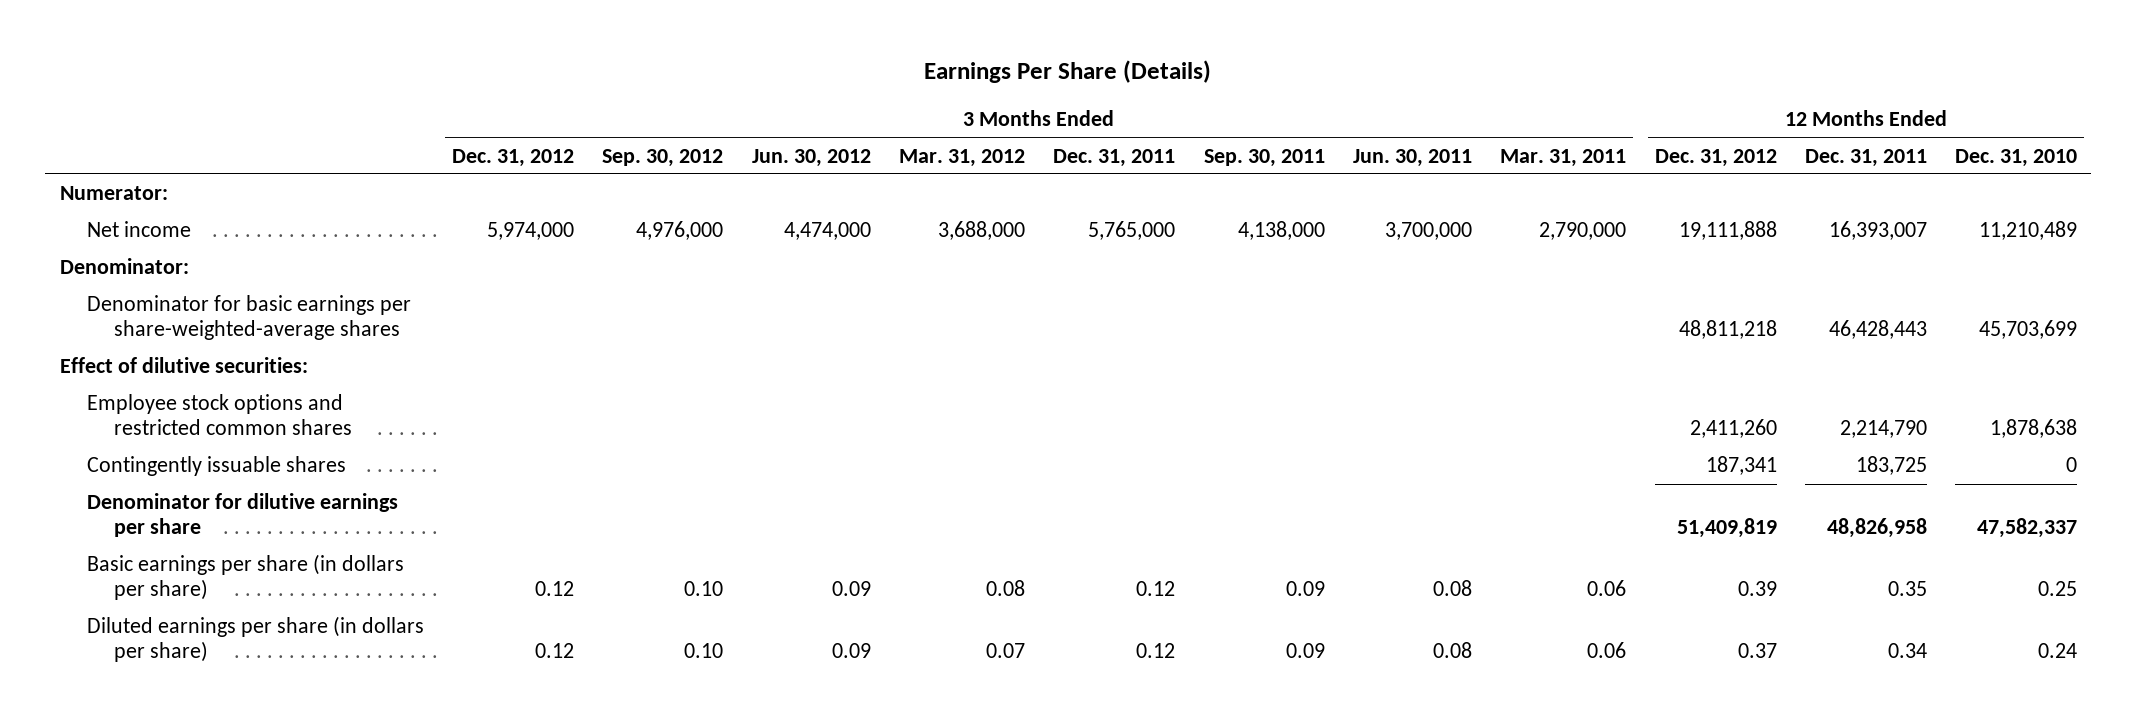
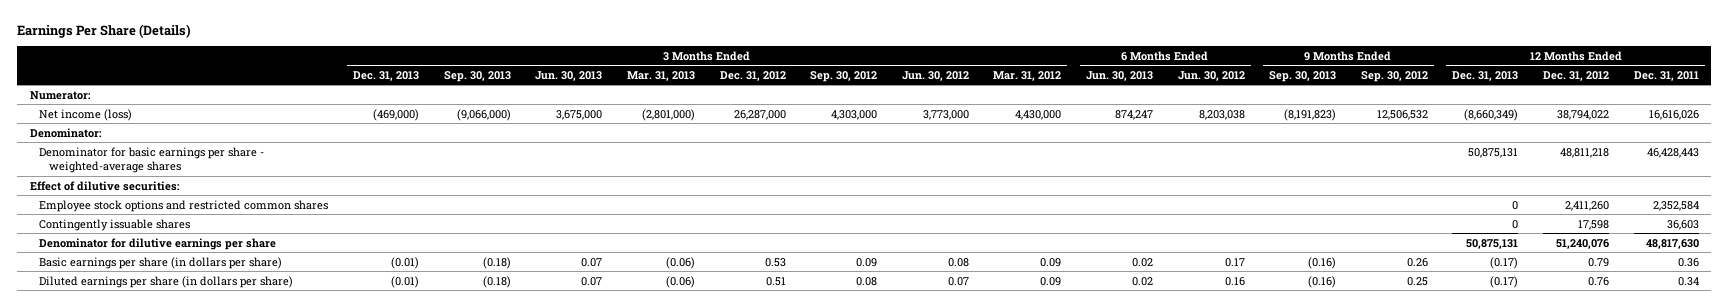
- | 3 Months Ended Dec. 31, 2012 | 3 Months Ended Sep. 30, 2012 | 3 Months Ended Jun. 30, 2012 | 3 Months Ended Mar. 31, 2012 | 3 Months Ended Dec. 31, 2011 | 3 Months Ended Sep. 30, 2011 | 3 Months Ended Jun. 30, 2011 | 3 Months Ended Mar. 31, 2011 | 12 Months Ended Dec. 31, 2012 | 12 Months Ended Dec. 31, 2011 | 12 Months Ended Dec. 31, 2010
+ | 3 Months Ended Dec. 31, 2013 | 3 Months Ended Sep. 30, 2013 | 3 Months Ended Jun. 30, 2013 | 3 Months Ended Mar. 31, 2013 | 3 Months Ended Dec. 31, 2012 | 3 Months Ended Sep. 30, 2012 | 3 Months Ended Jun. 30, 2012 | 3 Months Ended Mar. 31, 2012 | 6 Months Ended Jun. 30, 2013 | 6 Months Ended Jun. 30, 2012 | 9 Months Ended Sep. 30, 2013 | 9 Months Ended Sep. 30, 2012 | 12 Months Ended Dec. 31, 2013 | 12 Months Ended Dec. 31, 2012 | 12 Months Ended Dec. 31, 2011
- Net income | 5,974,000 | 4,976,000 | 4,474,000 | 3,688,000 | 5,765,000 | 4,138,000 | 3,700,000 | 2,790,000 | 19,111,888 | 16,393,007 | 11,210,489
+ Net income (loss) | (469,000) | (9,066,000) | 3,675,000 | (2,801,000) | 26,287,000 | 4,303,000 | 3,773,000 | 4,430,000 | 874,247 | 8,203,038 | (8,191,823) | 12,506,532 | (8,660,349) | 38,794,022 | 16,616,026
- Denominator for basic earnings per share-weighted-average shares | | | | | | | | | 48,811,218 | 46,428,443 | 45,703,699
+ Denominator for basic earnings per share - weighted-average shares | | | | | | | | | | | | | 50,875,131 | 48,811,218 | 46,428,443
- Employee stock options and restricted common shares | | | | | | | | | 2,411,260 | 2,214,790 | 1,878,638
- Contingently issuable shares | | | | | | | | | 187,341 | 183,725 | 0
- Denominator for dilutive earnings per share | | | | | | | | | 51,409,819 | 48,826,958 | 47,582,337
- Basic earnings per share (in dollars per share) | 0.12 | 0.10 | 0.09 | 0.08 | 0.12 | 0.09 | 0.08 | 0.06 | 0.39 | 0.35 | 0.25
- Diluted earnings per share (in dollars per share) | 0.12 | 0.10 | 0.09 | 0.07 | 0.12 | 0.09 | 0.08 | 0.06 | 0.37 | 0.34 | 0.24
+ Employee stock options and restricted common shares | | | | | | | | | | | | | 0 | 2,411,260 | 2,352,584
+ Contingently issuable shares | | | | | | | | | | | | | 0 | 17,598 | 36,603
+ Denominator for dilutive earnings per share | | | | | | | | | | | | | 50,875,131 | 51,240,076 | 48,817,630
+ Basic earnings per share (in dollars per share) | (0.01) | (0.18) | 0.07 | (0.06) | 0.53 | 0.09 | 0.08 | 0.09 | 0.02 | 0.17 | (0.16) | 0.26 | (0.17) | 0.79 | 0.36
+ Diluted earnings per share (in dollars per share) | (0.01) | (0.18) | 0.07 | (0.06) | 0.51 | 0.08 | 0.07 | 0.09 | 0.02 | 0.16 | (0.16) | 0.25 | (0.17) | 0.76 | 0.34

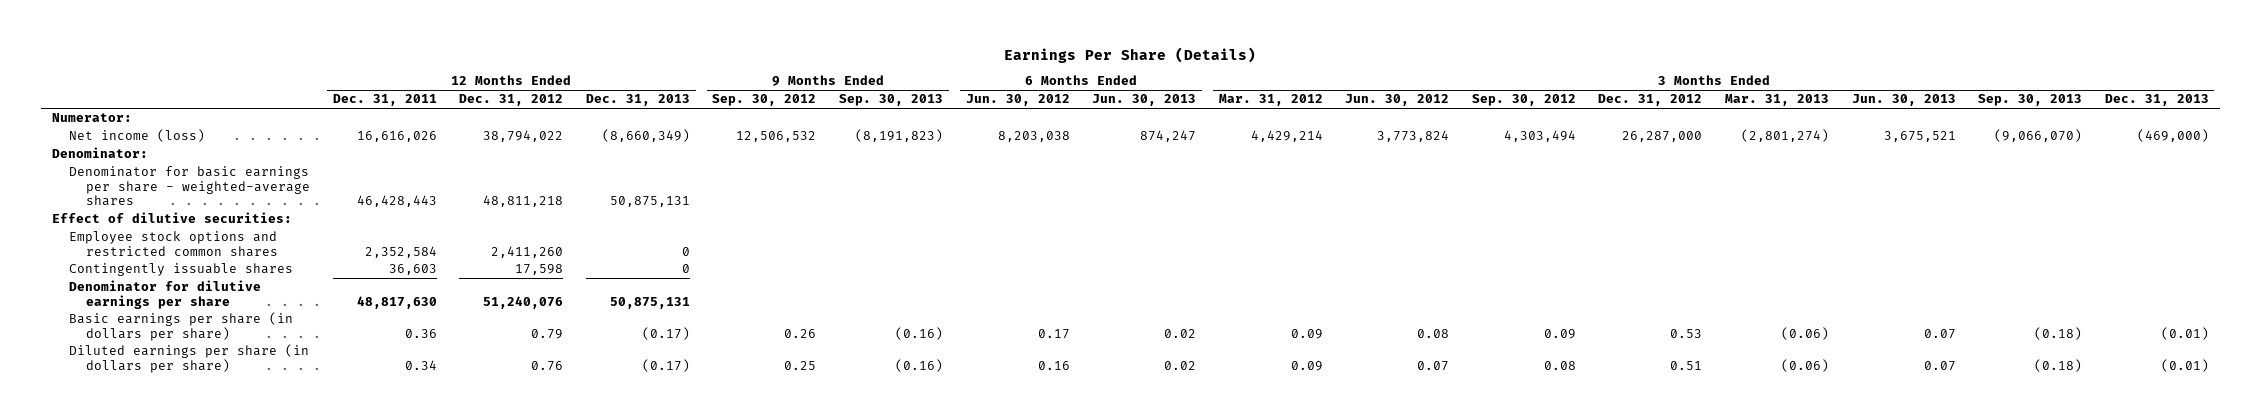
- | 3 Months Ended Dec. 31, 2013 | 3 Months Ended Sep. 30, 2013 | 3 Months Ended Jun. 30, 2013 | 3 Months Ended Mar. 31, 2013 | 3 Months Ended Dec. 31, 2012 | 3 Months Ended Sep. 30, 2012 | 3 Months Ended Jun. 30, 2012 | 3 Months Ended Mar. 31, 2012 | 6 Months Ended Jun. 30, 2013 | 6 Months Ended Jun. 30, 2012 | 9 Months Ended Sep. 30, 2013 | 9 Months Ended Sep. 30, 2012 | 12 Months Ended Dec. 31, 2013 | 12 Months Ended Dec. 31, 2012 | 12 Months Ended Dec. 31, 2011
+ | 12 Months Ended Dec. 31, 2011 | 12 Months Ended Dec. 31, 2012 | 12 Months Ended Dec. 31, 2013 | 9 Months Ended Sep. 30, 2012 | 9 Months Ended Sep. 30, 2013 | 6 Months Ended Jun. 30, 2012 | 6 Months Ended Jun. 30, 2013 | 3 Months Ended Mar. 31, 2012 | 3 Months Ended Jun. 30, 2012 | 3 Months Ended Sep. 30, 2012 | 3 Months Ended Dec. 31, 2012 | 3 Months Ended Mar. 31, 2013 | 3 Months Ended Jun. 30, 2013 | 3 Months Ended Sep. 30, 2013 | 3 Months Ended Dec. 31, 2013
- Net income (loss) | (469,000) | (9,066,000) | 3,675,000 | (2,801,000) | 26,287,000 | 4,303,000 | 3,773,000 | 4,430,000 | 874,247 | 8,203,038 | (8,191,823) | 12,506,532 | (8,660,349) | 38,794,022 | 16,616,026
+ Net income (loss) | 16,616,026 | 38,794,022 | (8,660,349) | 12,506,532 | (8,191,823) | 8,203,038 | 874,247 | 4,429,214 | 3,773,824 | 4,303,494 | 26,287,000 | (2,801,274) | 3,675,521 | (9,066,070) | (469,000)

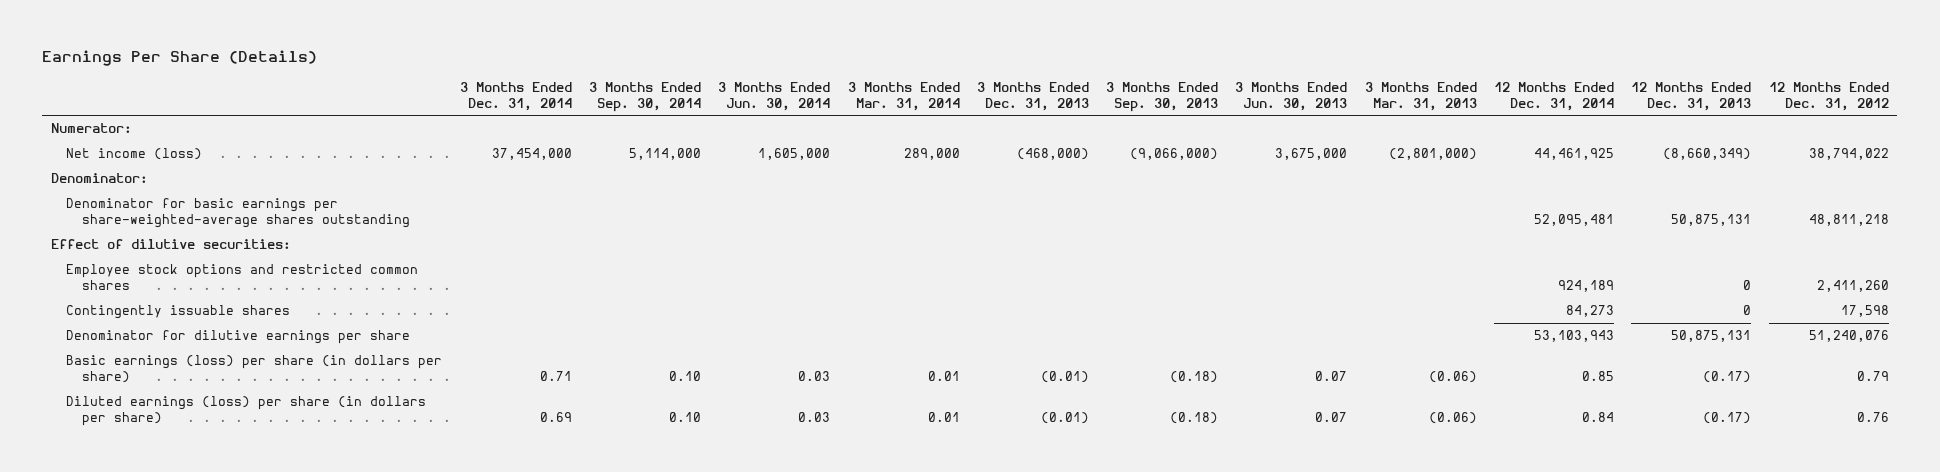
- | 12 Months Ended Dec. 31, 2011 | 12 Months Ended Dec. 31, 2012 | 12 Months Ended Dec. 31, 2013 | 9 Months Ended Sep. 30, 2012 | 9 Months Ended Sep. 30, 2013 | 6 Months Ended Jun. 30, 2012 | 6 Months Ended Jun. 30, 2013 | 3 Months Ended Mar. 31, 2012 | 3 Months Ended Jun. 30, 2012 | 3 Months Ended Sep. 30, 2012 | 3 Months Ended Dec. 31, 2012 | 3 Months Ended Mar. 31, 2013 | 3 Months Ended Jun. 30, 2013 | 3 Months Ended Sep. 30, 2013 | 3 Months Ended Dec. 31, 2013
+ | 3 Months Ended Dec. 31, 2014 | 3 Months Ended Sep. 30, 2014 | 3 Months Ended Jun. 30, 2014 | 3 Months Ended Mar. 31, 2014 | 3 Months Ended Dec. 31, 2013 | 3 Months Ended Sep. 30, 2013 | 3 Months Ended Jun. 30, 2013 | 3 Months Ended Mar. 31, 2013 | 12 Months Ended Dec. 31, 2014 | 12 Months Ended Dec. 31, 2013 | 12 Months Ended Dec. 31, 2012
- Net income (loss) | 16,616,026 | 38,794,022 | (8,660,349) | 12,506,532 | (8,191,823) | 8,203,038 | 874,247 | 4,429,214 | 3,773,824 | 4,303,494 | 26,287,000 | (2,801,274) | 3,675,521 | (9,066,070) | (469,000)
+ Net income (loss) | 37,454,000 | 5,114,000 | 1,605,000 | 289,000 | (468,000) | (9,066,000) | 3,675,000 | (2,801,000) | 44,461,925 | (8,660,349) | 38,794,022
- Denominator for basic earnings per share - weighted-average shares | 46,428,443 | 48,811,218 | 50,875,131 | | | | | | | | | | | |
+ Denominator for basic earnings per share-weighted-average shares outstanding | | | | | | | | | 52,095,481 | 50,875,131 | 48,811,218
- Basic earnings per share (in dollars per share) | 0.36 | 0.79 | (0.17) | 0.26 | (0.16) | 0.17 | 0.02 | 0.09 | 0.08 | 0.09 | 0.53 | (0.06) | 0.07 | (0.18) | (0.01)
- Diluted earnings per share (in dollars per share) | 0.34 | 0.76 | (0.17) | 0.25 | (0.16) | 0.16 | 0.02 | 0.09 | 0.07 | 0.08 | 0.51 | (0.06) | 0.07 | (0.18) | (0.01)
+ Basic earnings (loss) per share (in dollars per share) | 0.71 | 0.10 | 0.03 | 0.01 | (0.01) | (0.18) | 0.07 | (0.06) | 0.85 | (0.17) | 0.79
+ Diluted earnings (loss) per share (in dollars per share) | 0.69 | 0.10 | 0.03 | 0.01 | (0.01) | (0.18) | 0.07 | (0.06) | 0.84 | (0.17) | 0.76

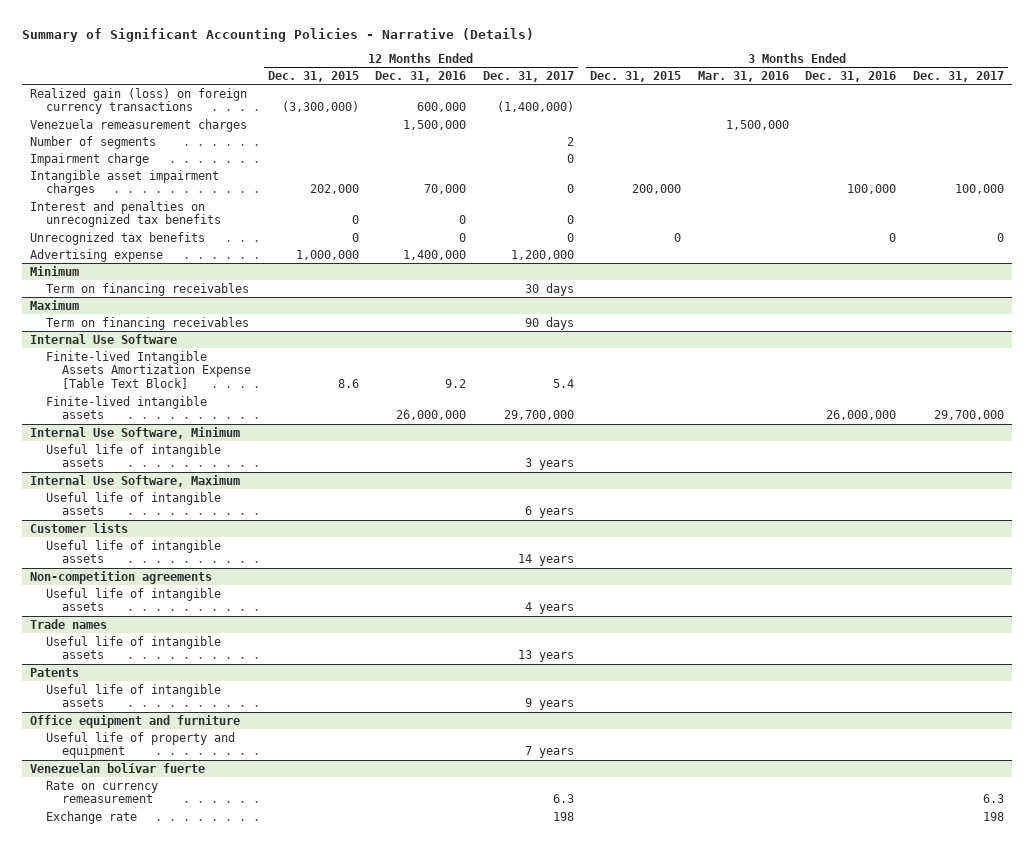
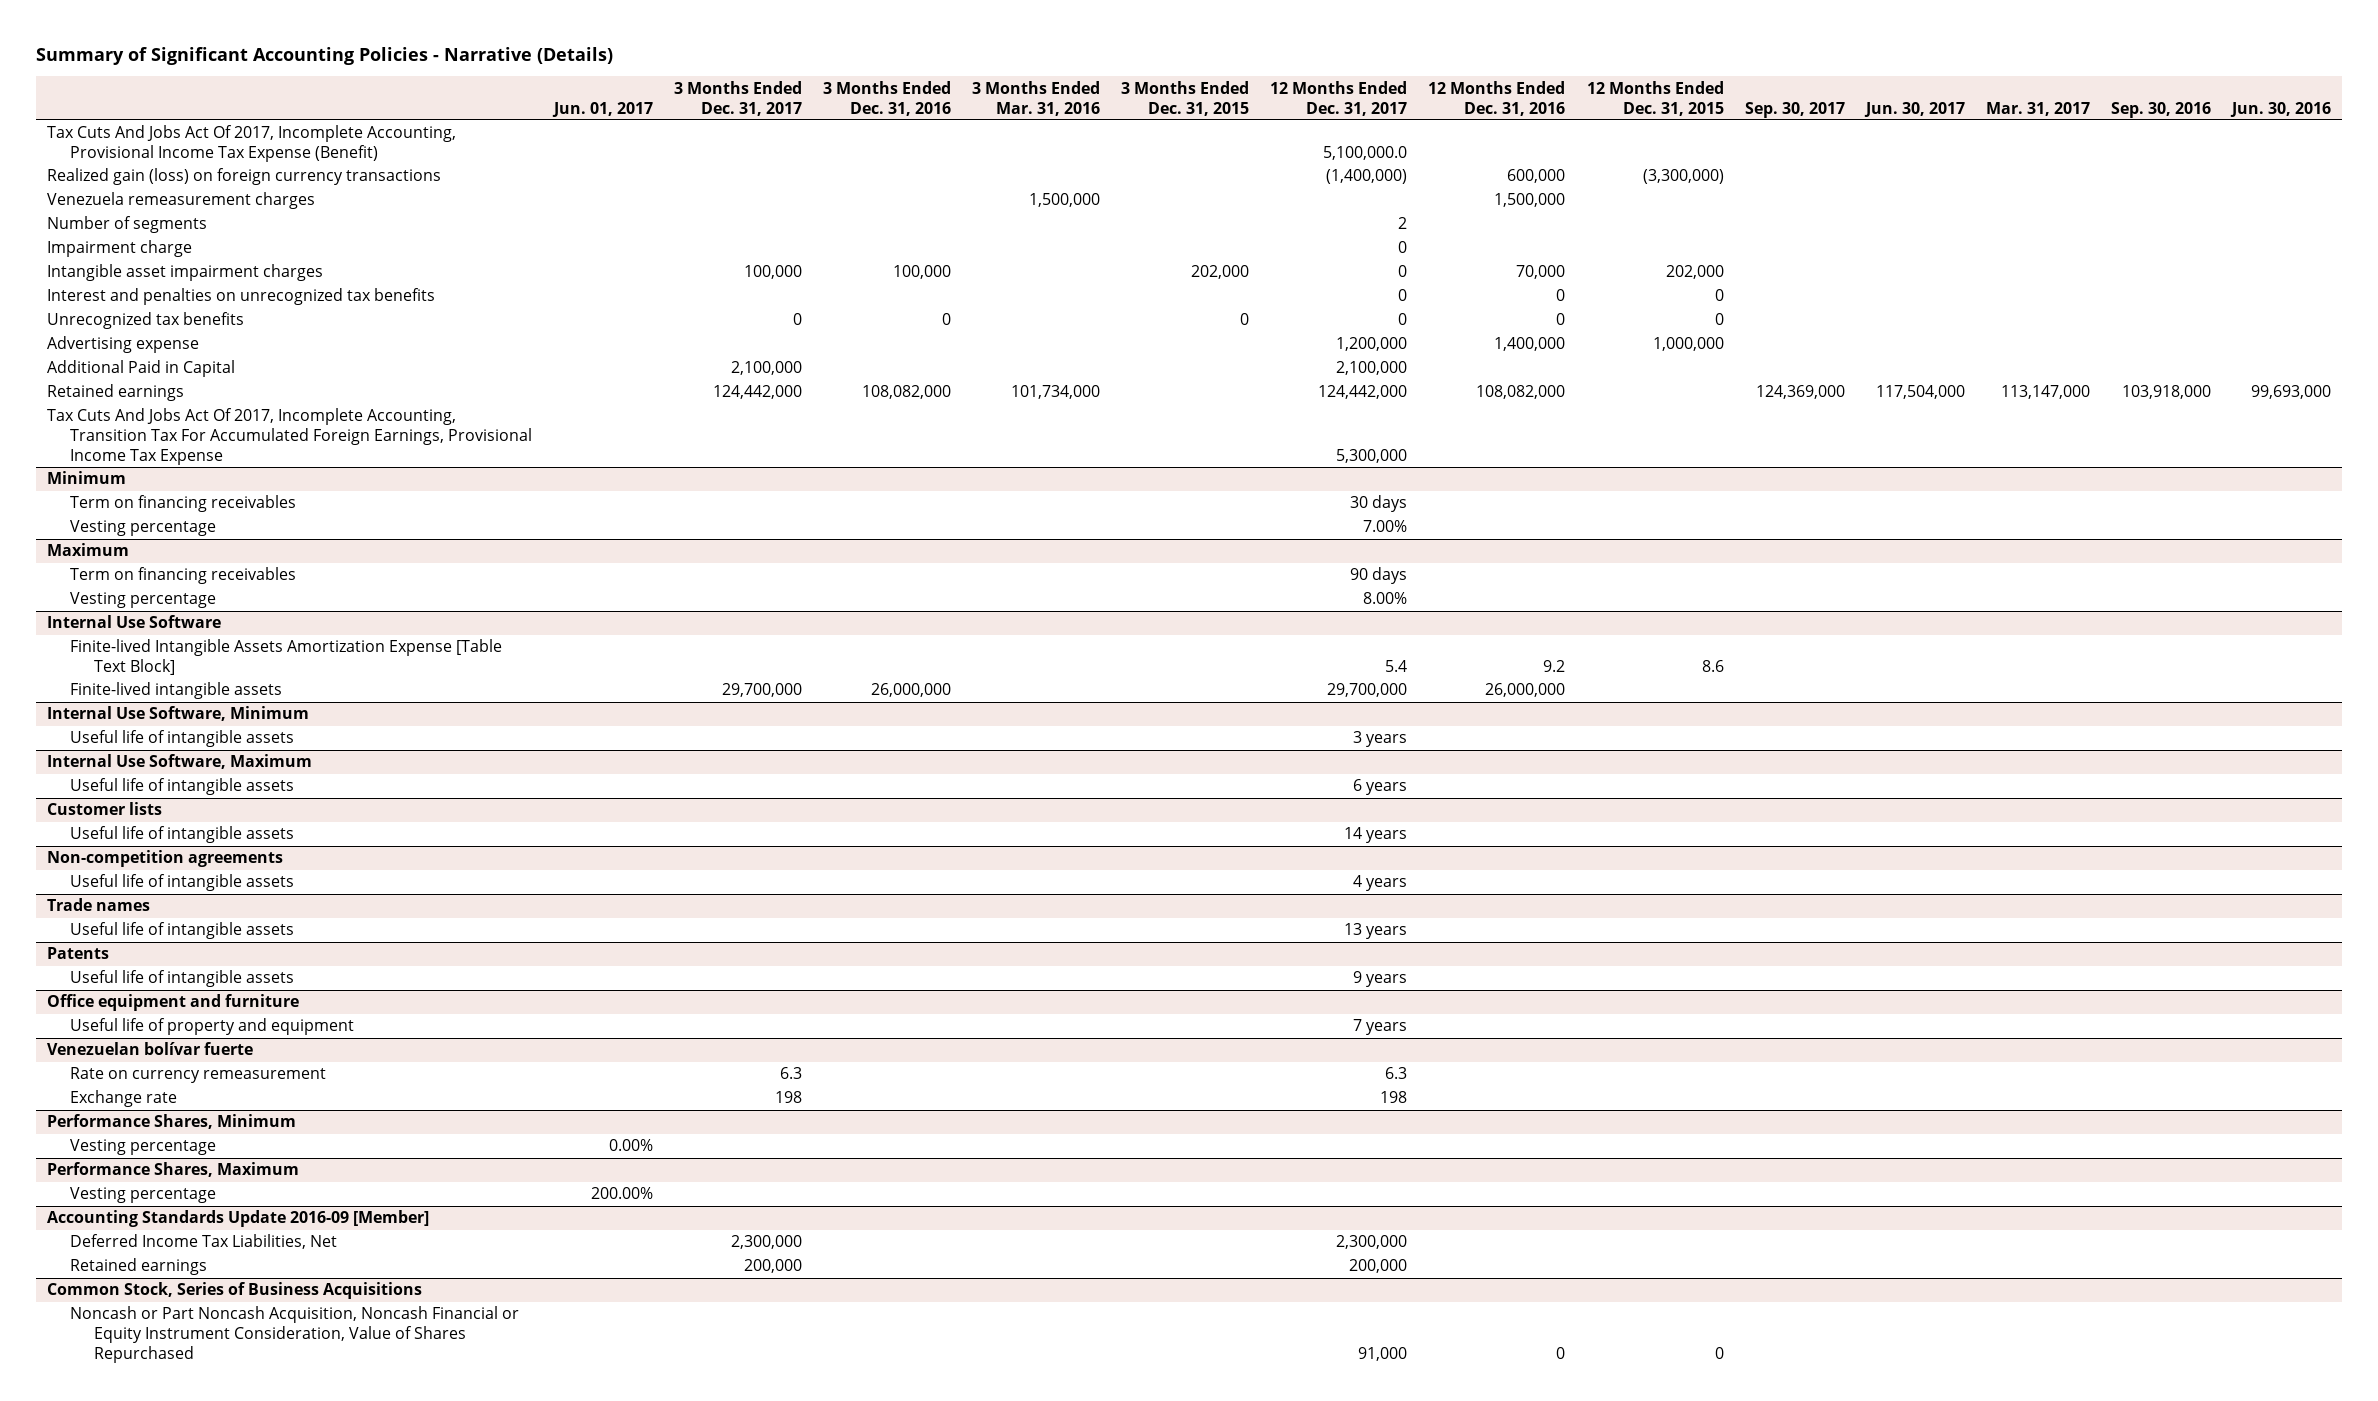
- | 12 Months Ended Dec. 31, 2015 | 12 Months Ended Dec. 31, 2016 | 12 Months Ended Dec. 31, 2017 | 3 Months Ended Dec. 31, 2015 | 3 Months Ended Mar. 31, 2016 | 3 Months Ended Dec. 31, 2016 | 3 Months Ended Dec. 31, 2017
+ | Jun. 01, 2017 | 3 Months Ended Dec. 31, 2017 | 3 Months Ended Dec. 31, 2016 | 3 Months Ended Mar. 31, 2016 | 3 Months Ended Dec. 31, 2015 | 12 Months Ended Dec. 31, 2017 | 12 Months Ended Dec. 31, 2016 | 12 Months Ended Dec. 31, 2015 | Sep. 30, 2017 | Jun. 30, 2017 | Mar. 31, 2017 | Sep. 30, 2016 | Jun. 30, 2016
+ Tax Cuts And Jobs Act Of 2017, Incomplete Accounting, Provisional Income Tax Expense (Benefit) | | | | | | 5,100,000.0 | | | | | | |
- Intangible asset impairment charges | 202,000 | 70,000 | 0 | 200,000 | | 100,000 | 100,000
+ Intangible asset impairment charges | | 100,000 | 100,000 | | 202,000 | 0 | 70,000 | 202,000 | | | | |
+ Additional Paid in Capital | | 2,100,000 | | | | 2,100,000 | | | | | | |
+ Retained earnings | | 124,442,000 | 108,082,000 | 101,734,000 | | 124,442,000 | 108,082,000 | | 124,369,000 | 117,504,000 | 113,147,000 | 103,918,000 | 99,693,000
+ Tax Cuts And Jobs Act Of 2017, Incomplete Accounting, Transition Tax For Accumulated Foreign Earnings, Provisional Income Tax Expense | | | | | | 5,300,000 | | | | | | |
@ Minimum
+ Vesting percentage | | | | | | 7.00% | | | | | | |
@ Maximum
+ Vesting percentage | | | | | | 8.00% | | | | | | |
+ Performance Shares, Minimum
+ Vesting percentage | 0.00% | | | | | | | | | | | |
+ Performance Shares, Maximum
+ Vesting percentage | 200.00% | | | | | | | | | | | |
+ Accounting Standards Update 2016-09 [Member]
+ Deferred Income Tax Liabilities, Net | | 2,300,000 | | | | 2,300,000 | | | | | | |
+ Retained earnings | | 200,000 | | | | 200,000 | | | | | | |
+ Common Stock, Series of Business Acquisitions
+ Noncash or Part Noncash Acquisition, Noncash Financial or Equity Instrument Consideration, Value of Shares Repurchased | | | | | | 91,000 | 0 | 0 | | | | |

